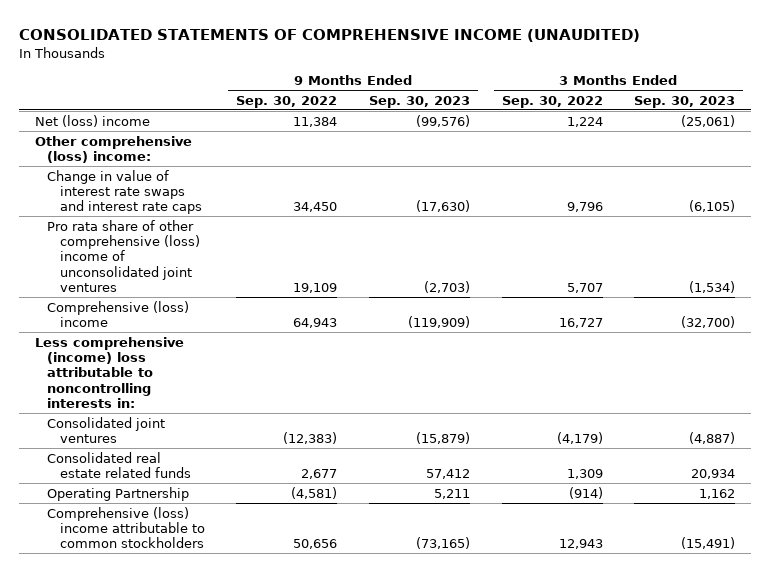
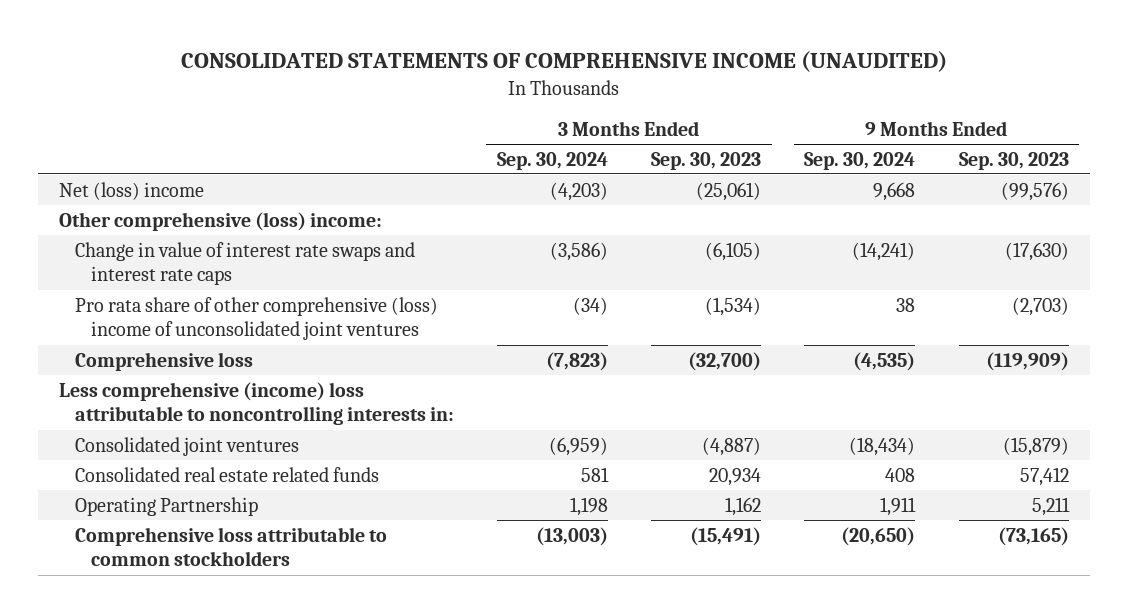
- | 9 Months Ended Sep. 30, 2022 | 9 Months Ended Sep. 30, 2023 | 3 Months Ended Sep. 30, 2022 | 3 Months Ended Sep. 30, 2023
+ | 3 Months Ended Sep. 30, 2024 | 3 Months Ended Sep. 30, 2023 | 9 Months Ended Sep. 30, 2024 | 9 Months Ended Sep. 30, 2023
- Comprehensive (loss) income | 64,943 | (119,909) | 16,727 | (32,700)
+ Comprehensive loss | (7,823) | (32,700) | (4,535) | (119,909)
- Comprehensive (loss) income attributable to common stockholders | 50,656 | (73,165) | 12,943 | (15,491)
+ Comprehensive loss attributable to common stockholders | (13,003) | (15,491) | (20,650) | (73,165)

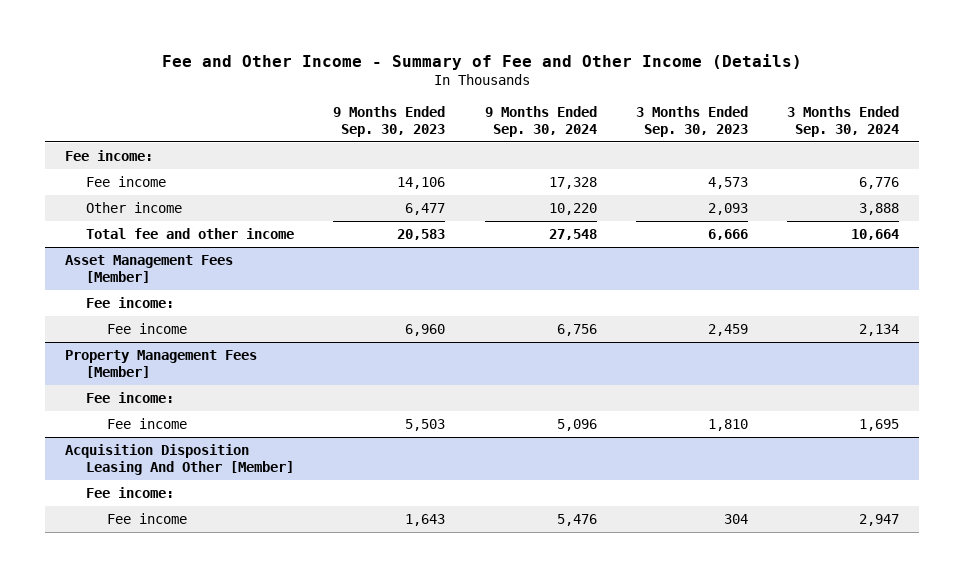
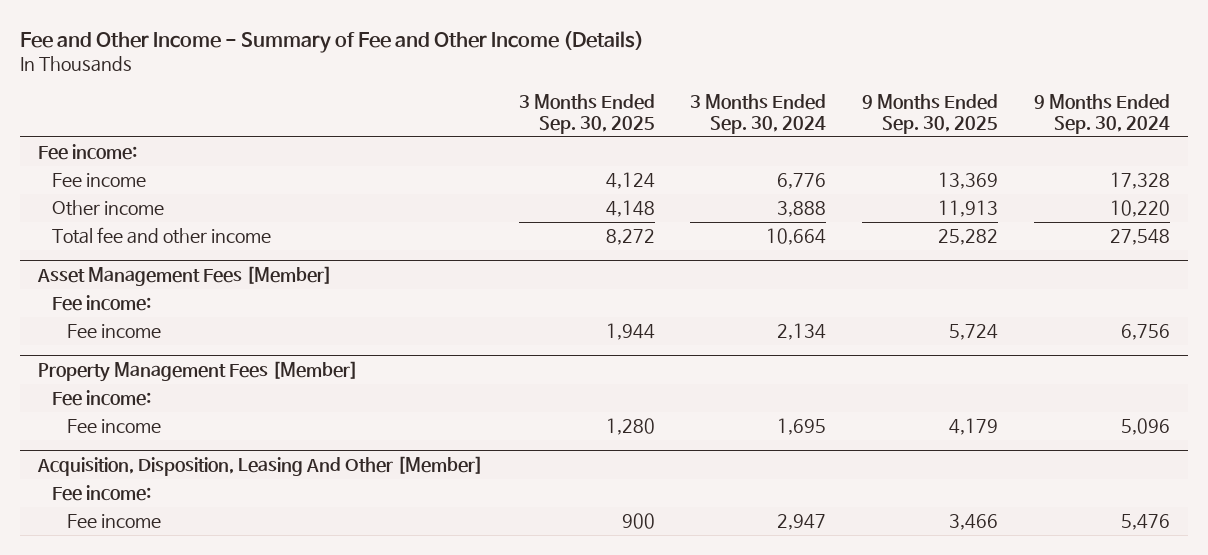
- | 9 Months Ended Sep. 30, 2023 | 9 Months Ended Sep. 30, 2024 | 3 Months Ended Sep. 30, 2023 | 3 Months Ended Sep. 30, 2024
+ | 3 Months Ended Sep. 30, 2025 | 3 Months Ended Sep. 30, 2024 | 9 Months Ended Sep. 30, 2025 | 9 Months Ended Sep. 30, 2024
- Acquisition Disposition Leasing And Other [Member]
+ Acquisition, Disposition, Leasing And Other [Member]

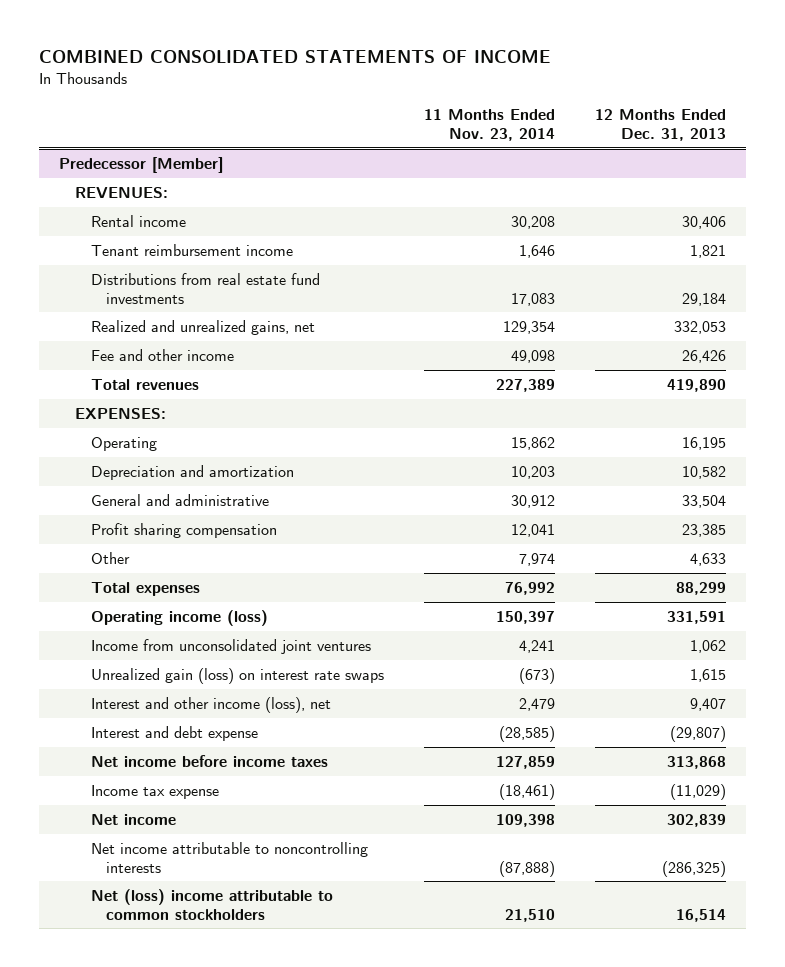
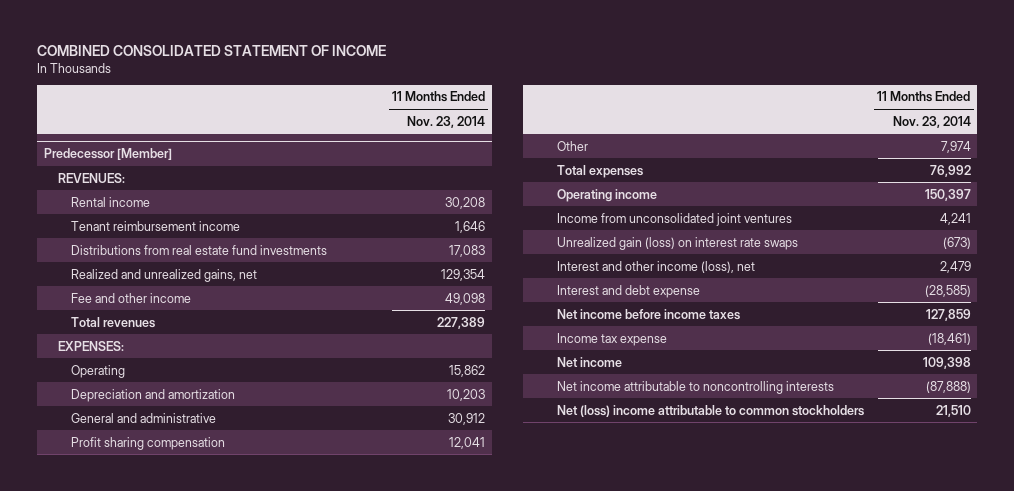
- COMBINED CONSOLIDATED STATEMENTS OF INCOME
+ COMBINED CONSOLIDATED STATEMENT OF INCOME
- | 11 Months Ended Nov. 23, 2014 | 12 Months Ended Dec. 31, 2013
+ | 11 Months Ended Nov. 23, 2014
@ Predecessor [Member]
- Operating income (loss) | 150,397 | 331,591
+ Operating income | 150,397

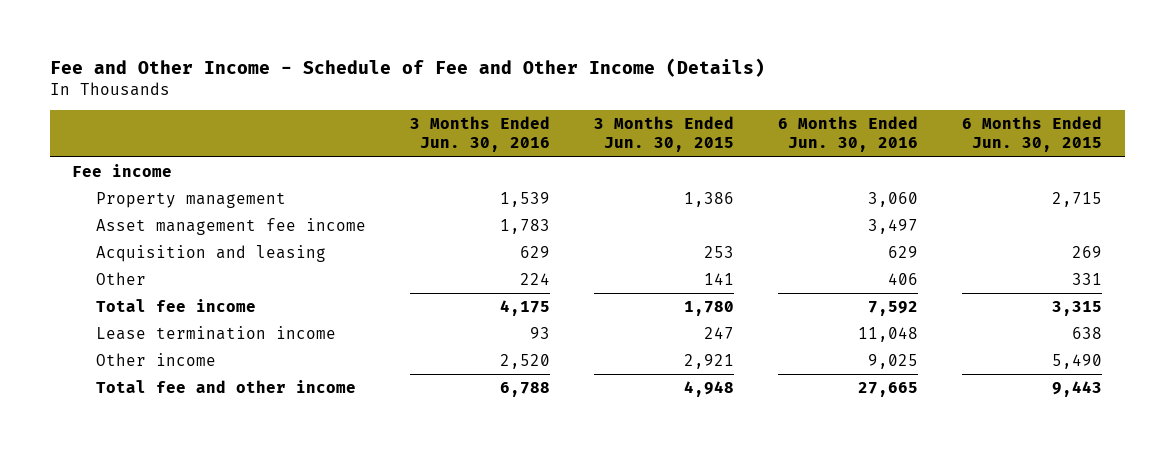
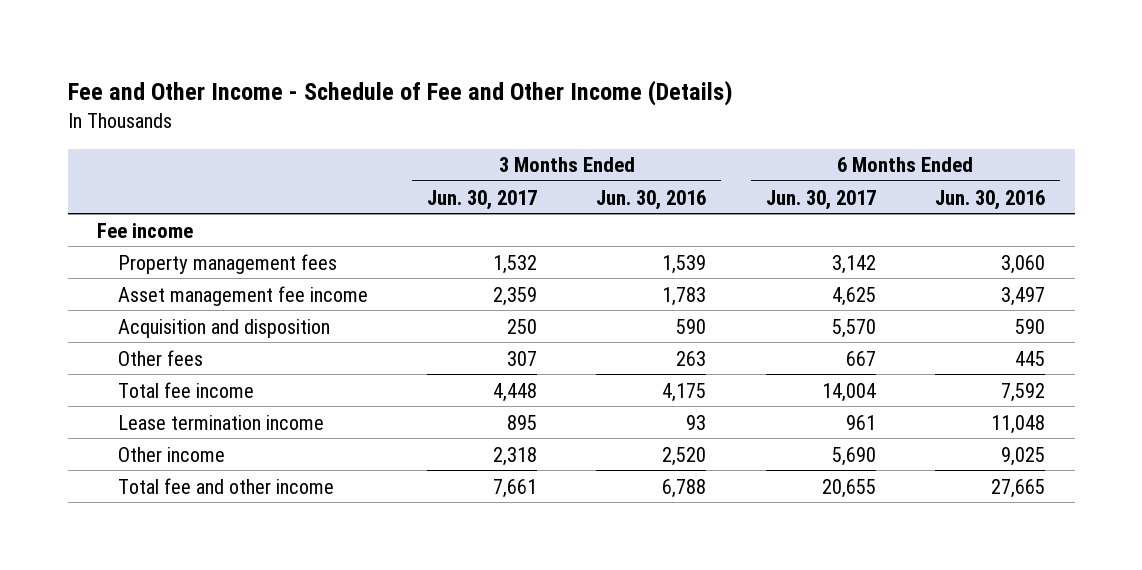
- | 3 Months Ended Jun. 30, 2016 | 3 Months Ended Jun. 30, 2015 | 6 Months Ended Jun. 30, 2016 | 6 Months Ended Jun. 30, 2015
+ | 3 Months Ended Jun. 30, 2017 | 3 Months Ended Jun. 30, 2016 | 6 Months Ended Jun. 30, 2017 | 6 Months Ended Jun. 30, 2016
- Property management | 1,539 | 1,386 | 3,060 | 2,715
+ Property management fees | 1,532 | 1,539 | 3,142 | 3,060
- Acquisition and leasing | 629 | 253 | 629 | 269
- Other | 224 | 141 | 406 | 331
+ Acquisition and disposition | 250 | 590 | 5,570 | 590
+ Other fees | 307 | 263 | 667 | 445

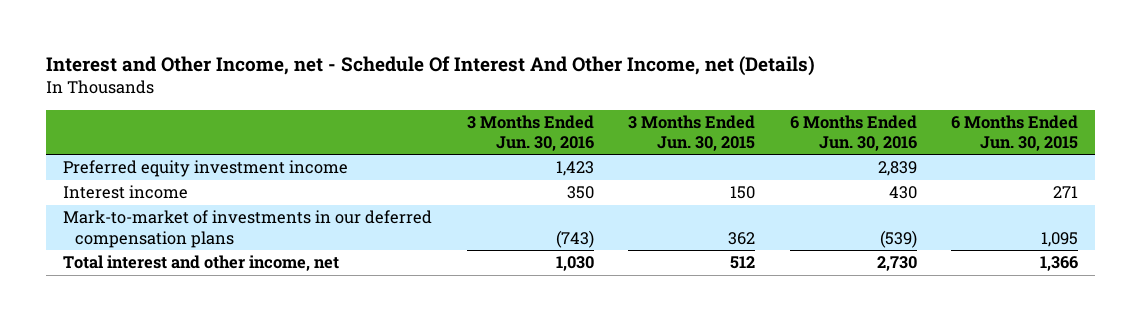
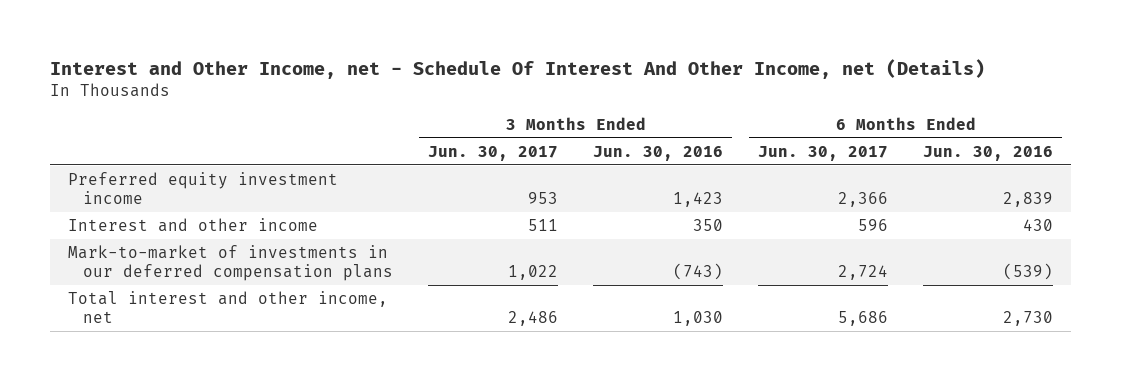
- | 3 Months Ended Jun. 30, 2016 | 3 Months Ended Jun. 30, 2015 | 6 Months Ended Jun. 30, 2016 | 6 Months Ended Jun. 30, 2015
+ | 3 Months Ended Jun. 30, 2017 | 3 Months Ended Jun. 30, 2016 | 6 Months Ended Jun. 30, 2017 | 6 Months Ended Jun. 30, 2016
- Interest income | 350 | 150 | 430 | 271
+ Interest and other income | 511 | 350 | 596 | 430

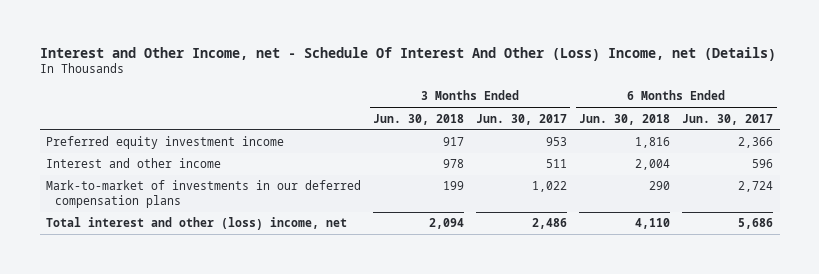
- Interest and Other Income, net - Schedule Of Interest And Other Income, net (Details)
+ Interest and Other Income, net - Schedule Of Interest And Other (Loss) Income, net (Details)
- | 3 Months Ended Jun. 30, 2017 | 3 Months Ended Jun. 30, 2016 | 6 Months Ended Jun. 30, 2017 | 6 Months Ended Jun. 30, 2016
+ | 3 Months Ended Jun. 30, 2018 | 3 Months Ended Jun. 30, 2017 | 6 Months Ended Jun. 30, 2018 | 6 Months Ended Jun. 30, 2017
- Total interest and other income, net | 2,486 | 1,030 | 5,686 | 2,730
+ Total interest and other (loss) income, net | 2,094 | 2,486 | 4,110 | 5,686

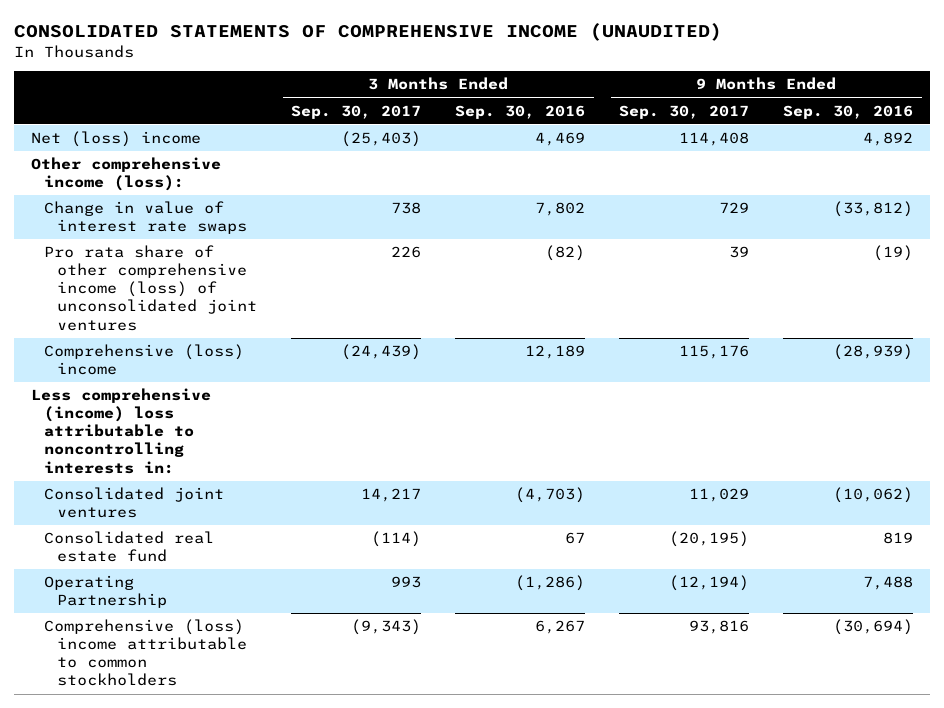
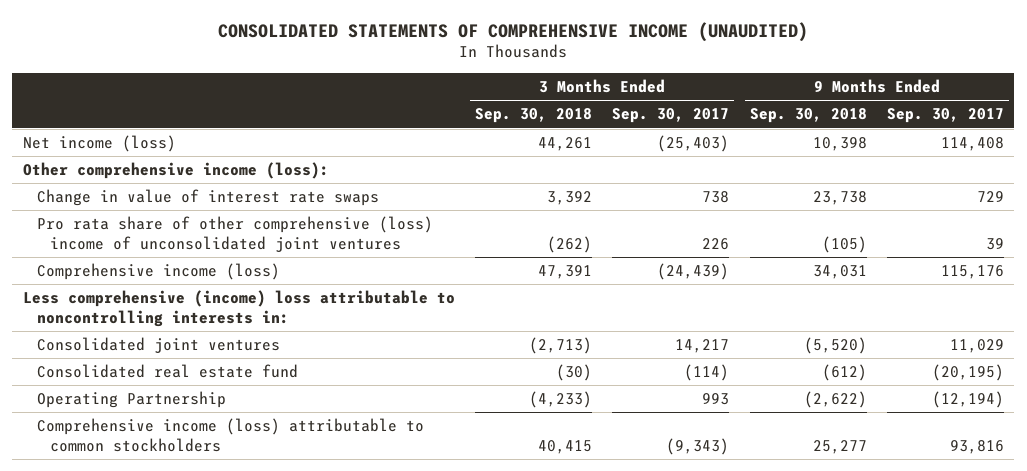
- | 3 Months Ended Sep. 30, 2017 | 3 Months Ended Sep. 30, 2016 | 9 Months Ended Sep. 30, 2017 | 9 Months Ended Sep. 30, 2016
+ | 3 Months Ended Sep. 30, 2018 | 3 Months Ended Sep. 30, 2017 | 9 Months Ended Sep. 30, 2018 | 9 Months Ended Sep. 30, 2017
- Net (loss) income | (25,403) | 4,469 | 114,408 | 4,892
+ Net income (loss) | 44,261 | (25,403) | 10,398 | 114,408
- Pro rata share of other comprehensive income (loss) of unconsolidated joint ventures | 226 | (82) | 39 | (19)
- Comprehensive (loss) income | (24,439) | 12,189 | 115,176 | (28,939)
+ Pro rata share of other comprehensive (loss) income of unconsolidated joint ventures | (262) | 226 | (105) | 39
+ Comprehensive income (loss) | 47,391 | (24,439) | 34,031 | 115,176
- Comprehensive (loss) income attributable to common stockholders | (9,343) | 6,267 | 93,816 | (30,694)
+ Comprehensive income (loss) attributable to common stockholders | 40,415 | (9,343) | 25,277 | 93,816

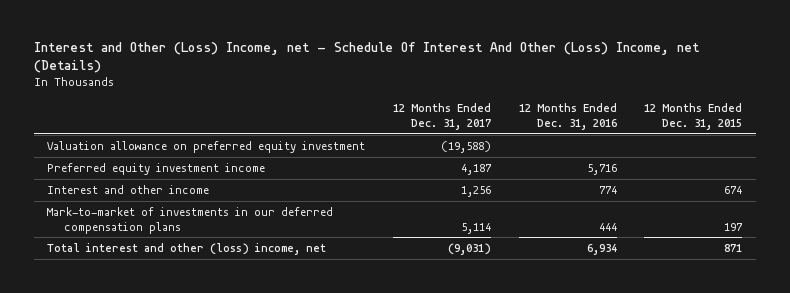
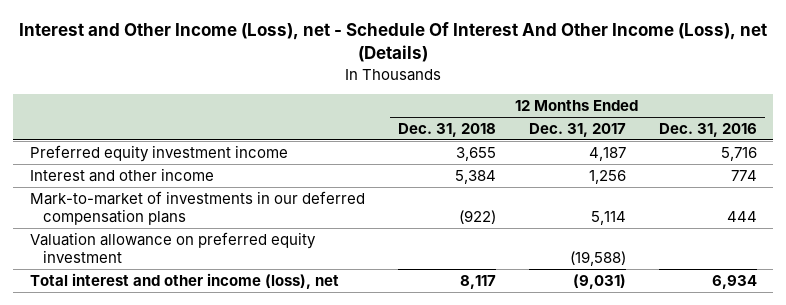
- Interest and Other (Loss) Income, net - Schedule Of Interest And Other (Loss) Income, net (Details)
+ Interest and Other Income (Loss), net - Schedule Of Interest And Other Income (Loss), net (Details)
- | 12 Months Ended Dec. 31, 2017 | 12 Months Ended Dec. 31, 2016 | 12 Months Ended Dec. 31, 2015
+ | 12 Months Ended Dec. 31, 2018 | 12 Months Ended Dec. 31, 2017 | 12 Months Ended Dec. 31, 2016
- Total interest and other (loss) income, net | (9,031) | 6,934 | 871
moved down: Valuation allowance on preferred equity investment | | (19,588) |
+ Total interest and other income (loss), net | 8,117 | (9,031) | 6,934

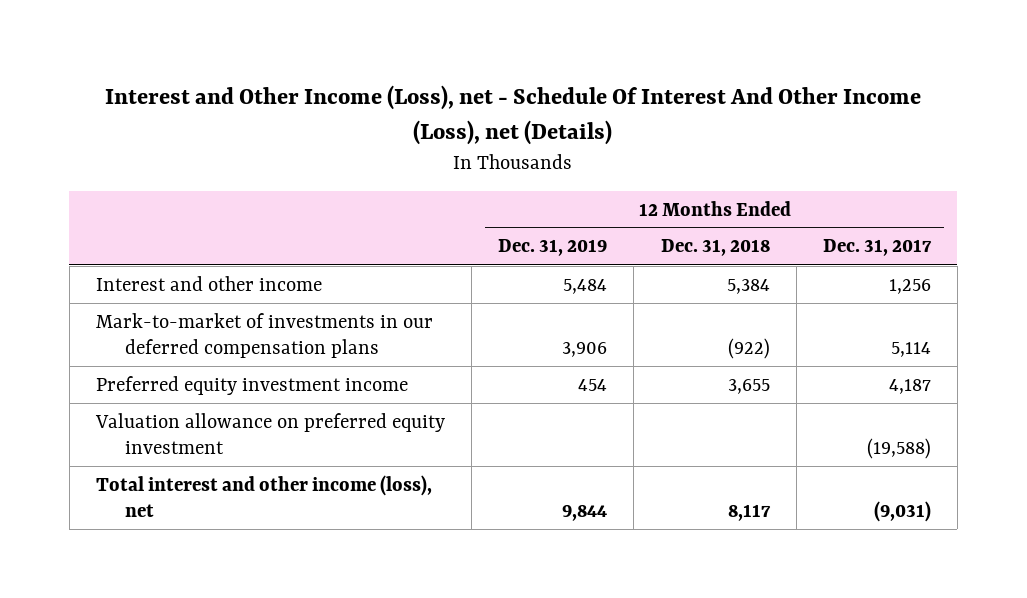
- | 12 Months Ended Dec. 31, 2018 | 12 Months Ended Dec. 31, 2017 | 12 Months Ended Dec. 31, 2016
+ | 12 Months Ended Dec. 31, 2019 | 12 Months Ended Dec. 31, 2018 | 12 Months Ended Dec. 31, 2017
moved down: Preferred equity investment income | 454 | 3,655 | 4,187

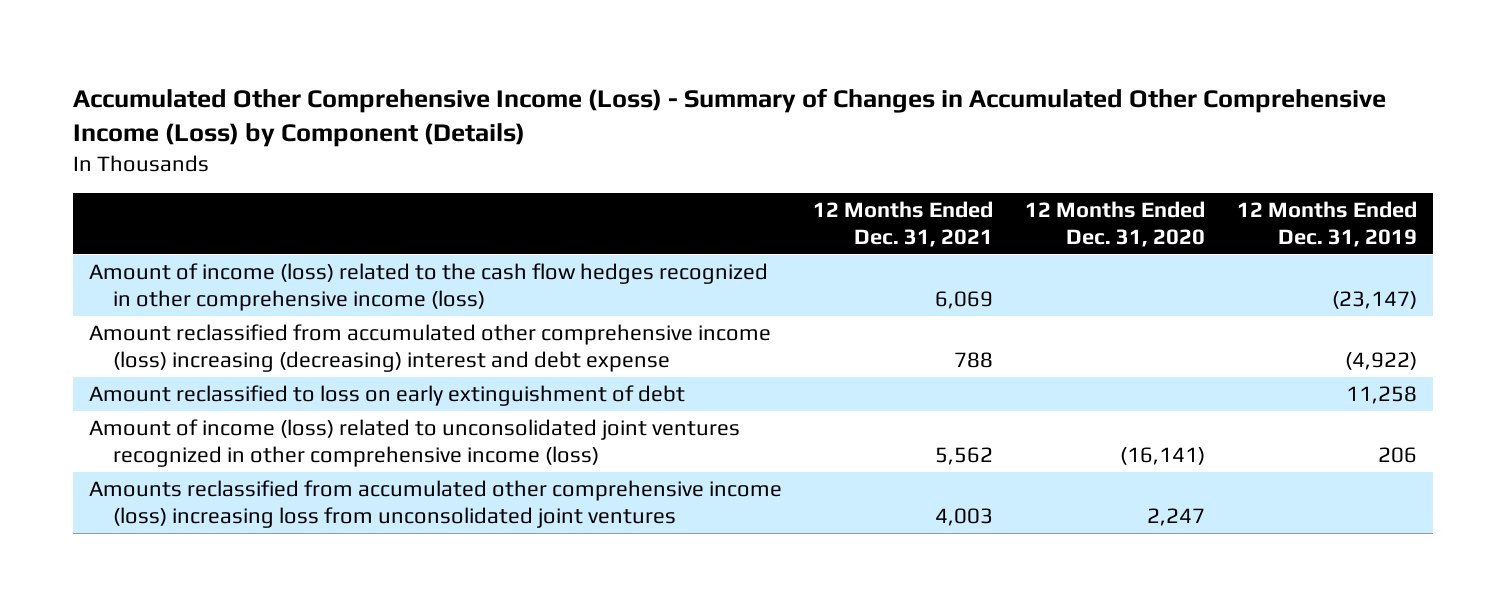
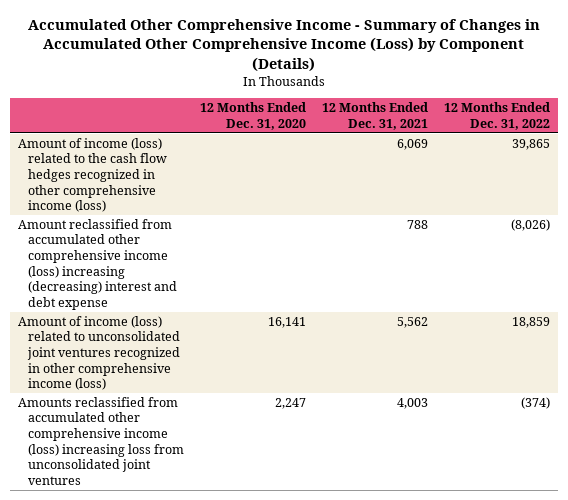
- Accumulated Other Comprehensive Income (Loss) - Summary of Changes in Accumulated Other Comprehensive Income (Loss) by Component (Details)
+ Accumulated Other Comprehensive Income - Summary of Changes in Accumulated Other Comprehensive Income (Loss) by Component (Details)
- | 12 Months Ended Dec. 31, 2021 | 12 Months Ended Dec. 31, 2020 | 12 Months Ended Dec. 31, 2019
+ | 12 Months Ended Dec. 31, 2020 | 12 Months Ended Dec. 31, 2021 | 12 Months Ended Dec. 31, 2022
- Amount reclassified to loss on early extinguishment of debt | | | 11,258
- Amount of income (loss) related to unconsolidated joint ventures recognized in other comprehensive income (loss) | 5,562 | (16,141) | 206
+ Amount of income (loss) related to unconsolidated joint ventures recognized in other comprehensive income (loss) | 16,141 | 5,562 | 18,859

